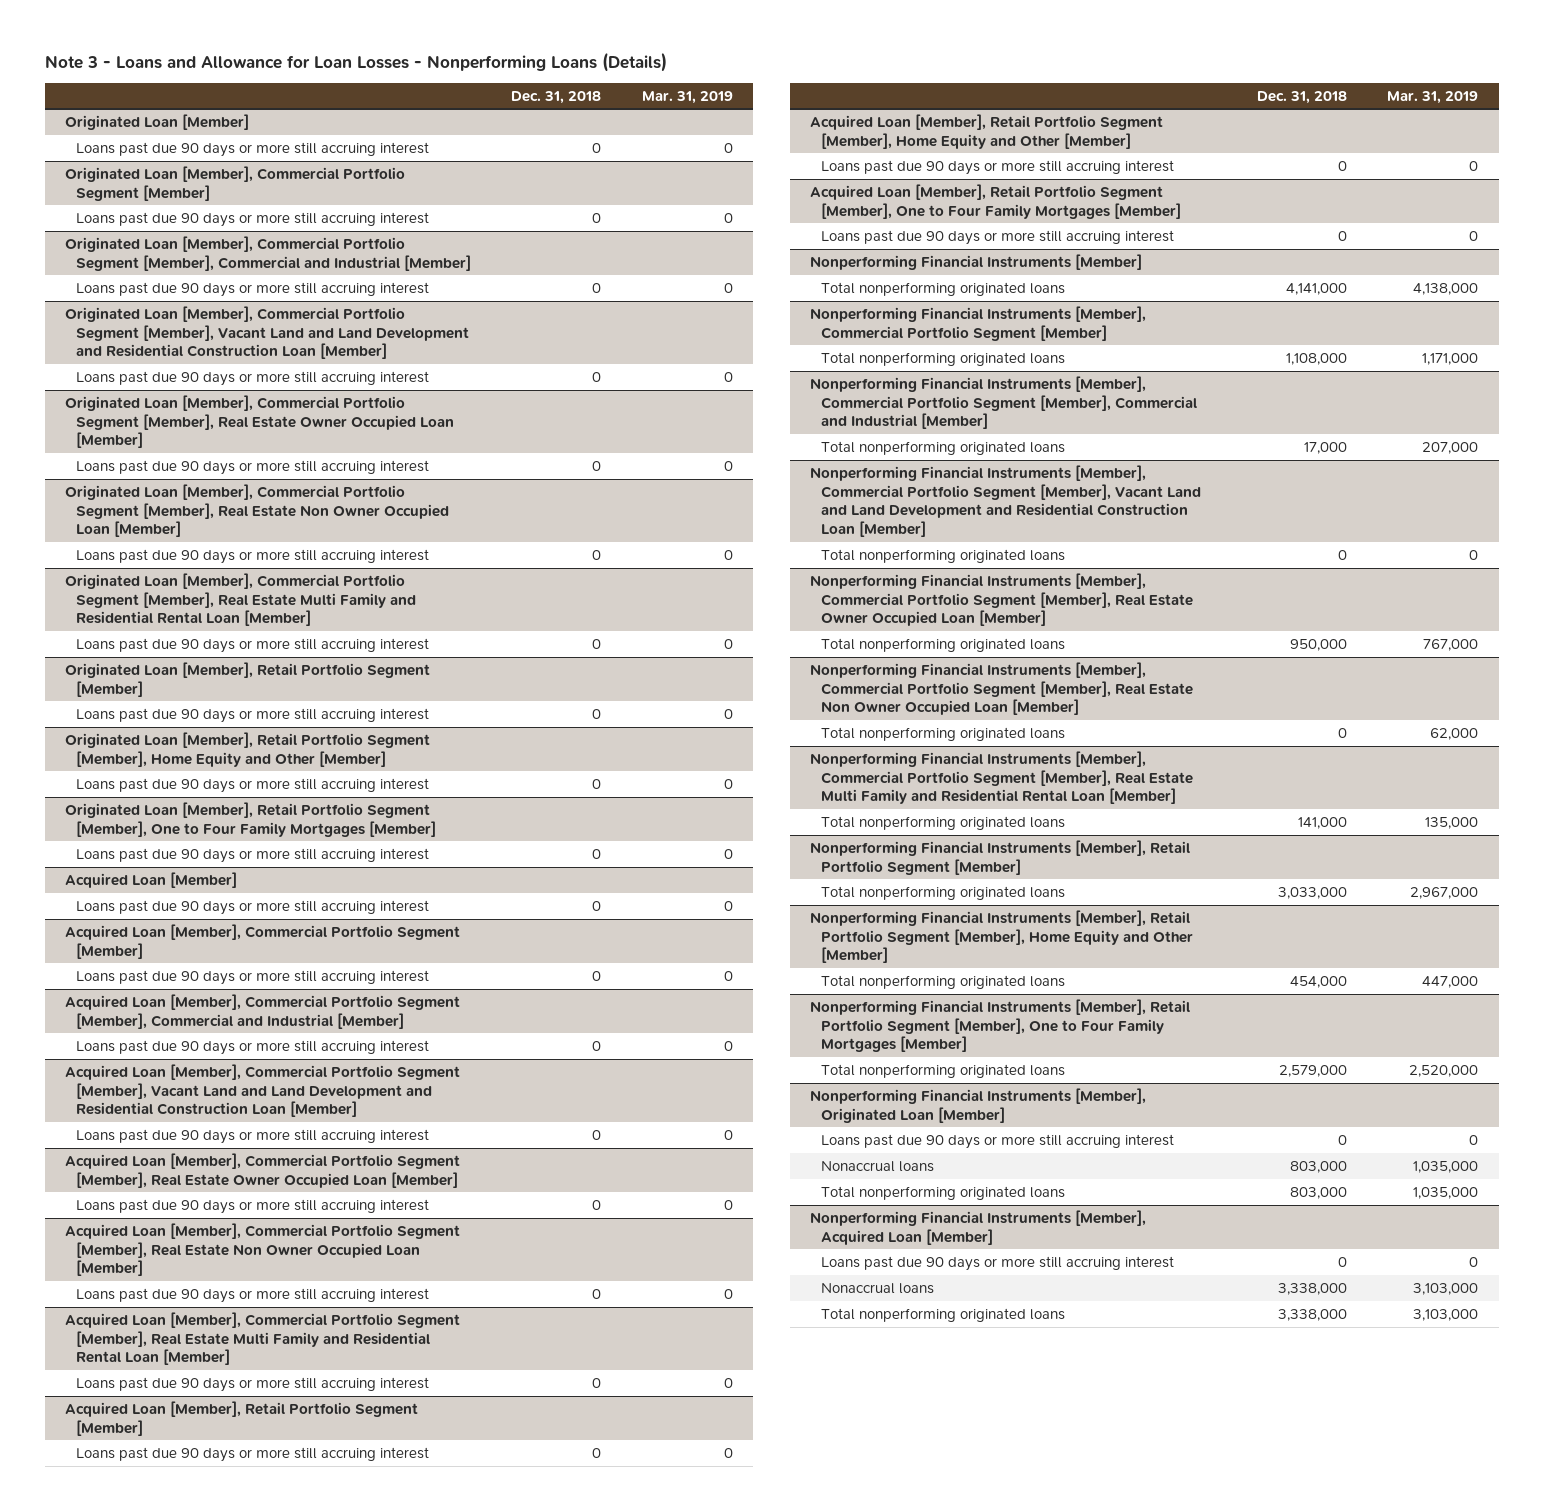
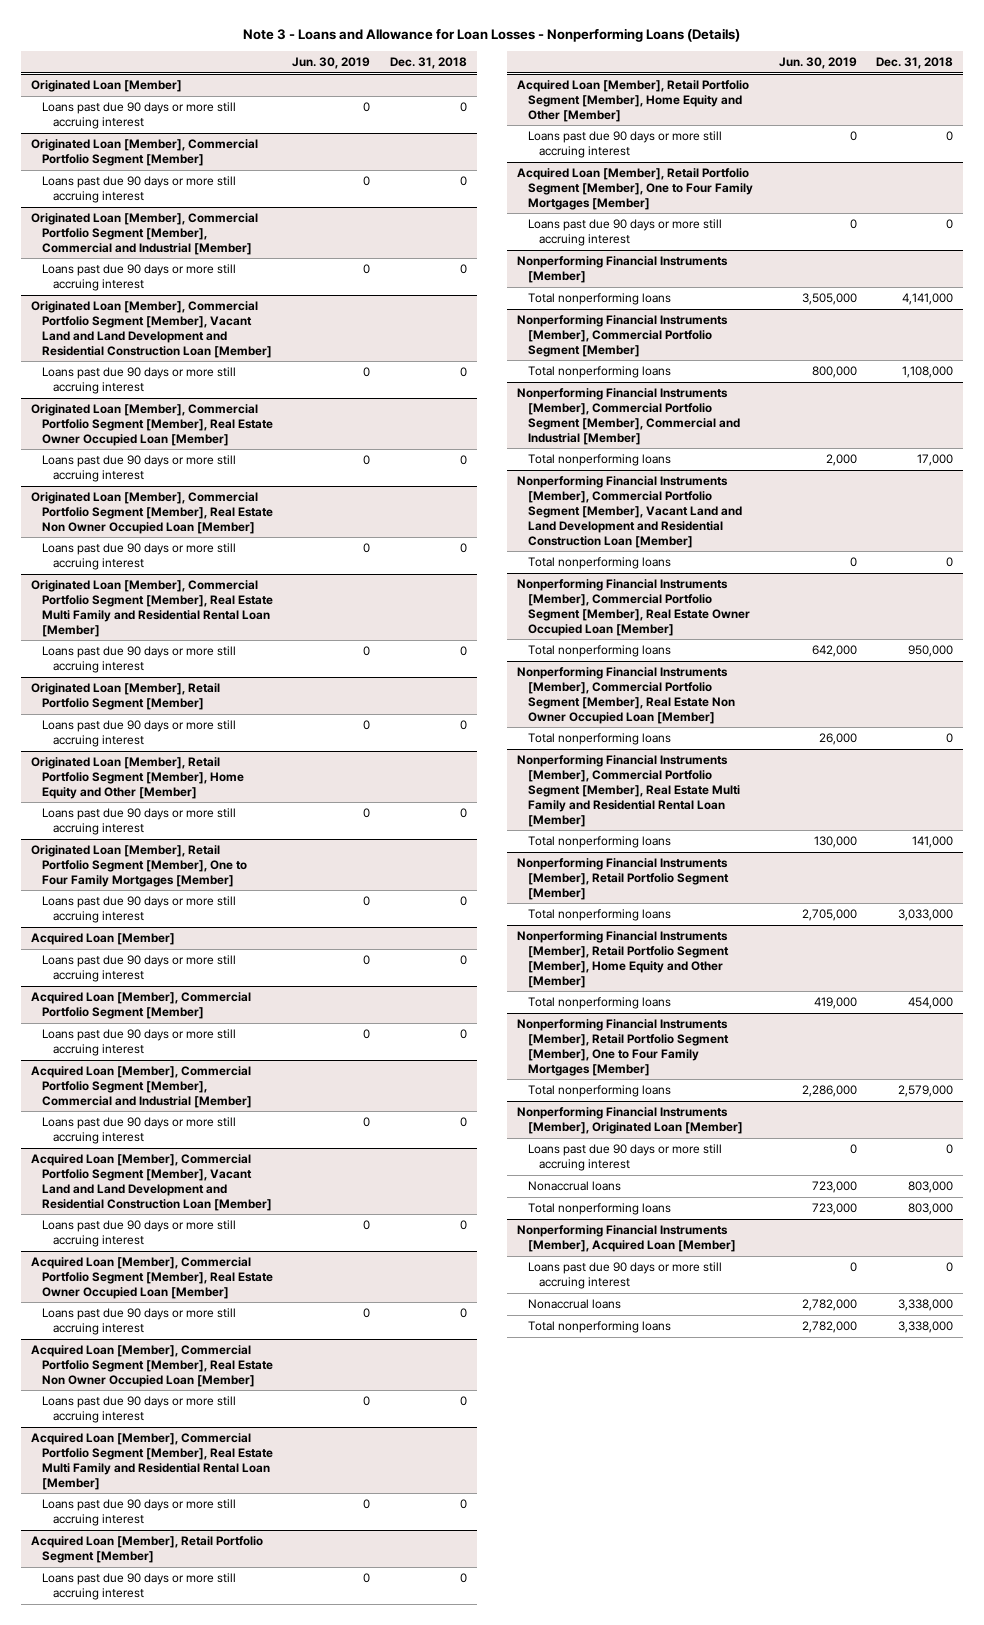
- | Dec. 31, 2018 | Mar. 31, 2019
+ | Jun. 30, 2019 | Dec. 31, 2018
@ Nonperforming Financial Instruments [Member]
- Total nonperforming originated loans | 4,141,000 | 4,138,000
+ Total nonperforming loans | 3,505,000 | 4,141,000
@ Nonperforming Financial Instruments [Member], Commercial Portfolio Segment [Member]
- Total nonperforming originated loans | 1,108,000 | 1,171,000
+ Total nonperforming loans | 800,000 | 1,108,000
@ Nonperforming Financial Instruments [Member], Commercial Portfolio Segment [Member], Commercial and Industrial [Member]
- Total nonperforming originated loans | 17,000 | 207,000
+ Total nonperforming loans | 2,000 | 17,000
@ Nonperforming Financial Instruments [Member], Commercial Portfolio Segment [Member], Vacant Land and Land Development and Residential Construction Loan [Member]
- Total nonperforming originated loans | 0 | 0
+ Total nonperforming loans | 0 | 0
@ Nonperforming Financial Instruments [Member], Commercial Portfolio Segment [Member], Real Estate Owner Occupied Loan [Member]
- Total nonperforming originated loans | 950,000 | 767,000
+ Total nonperforming loans | 642,000 | 950,000
@ Nonperforming Financial Instruments [Member], Commercial Portfolio Segment [Member], Real Estate Non Owner Occupied Loan [Member]
- Total nonperforming originated loans | 0 | 62,000
+ Total nonperforming loans | 26,000 | 0
@ Nonperforming Financial Instruments [Member], Commercial Portfolio Segment [Member], Real Estate Multi Family and Residential Rental Loan [Member]
- Total nonperforming originated loans | 141,000 | 135,000
+ Total nonperforming loans | 130,000 | 141,000
@ Nonperforming Financial Instruments [Member], Retail Portfolio Segment [Member]
- Total nonperforming originated loans | 3,033,000 | 2,967,000
+ Total nonperforming loans | 2,705,000 | 3,033,000
@ Nonperforming Financial Instruments [Member], Retail Portfolio Segment [Member], Home Equity and Other [Member]
- Total nonperforming originated loans | 454,000 | 447,000
+ Total nonperforming loans | 419,000 | 454,000
@ Nonperforming Financial Instruments [Member], Retail Portfolio Segment [Member], One to Four Family Mortgages [Member]
- Total nonperforming originated loans | 2,579,000 | 2,520,000
+ Total nonperforming loans | 2,286,000 | 2,579,000
@ Nonperforming Financial Instruments [Member], Originated Loan [Member]
- Total nonperforming originated loans | 803,000 | 1,035,000
+ Total nonperforming loans | 723,000 | 803,000
@ Nonperforming Financial Instruments [Member], Acquired Loan [Member]
- Total nonperforming originated loans | 3,338,000 | 3,103,000
+ Total nonperforming loans | 2,782,000 | 3,338,000

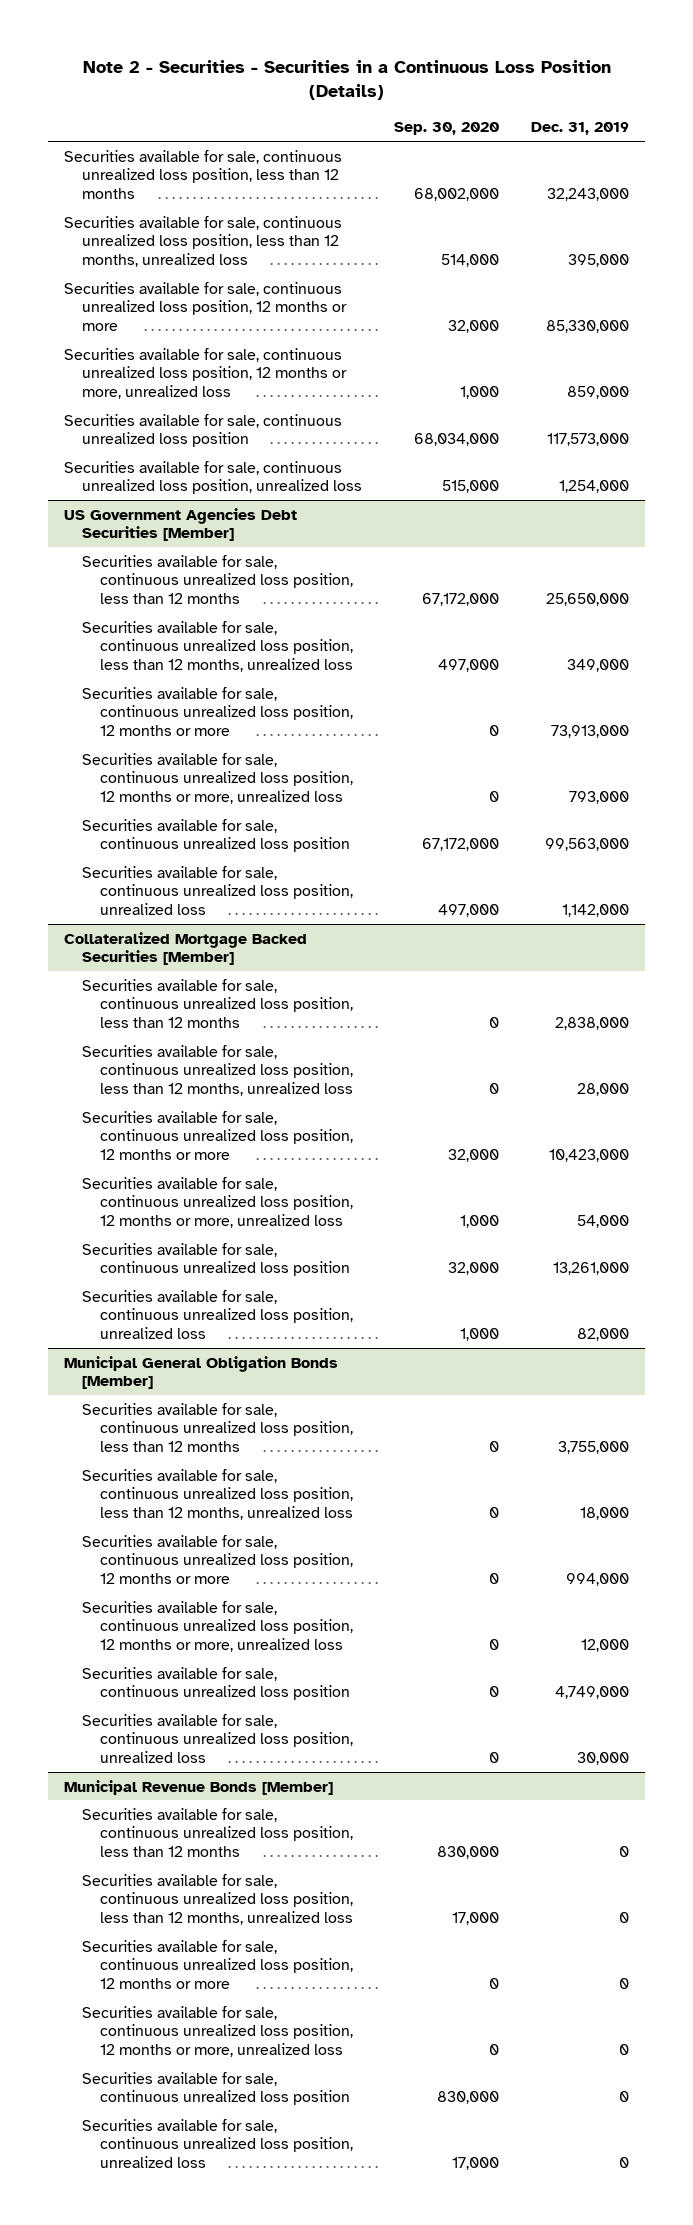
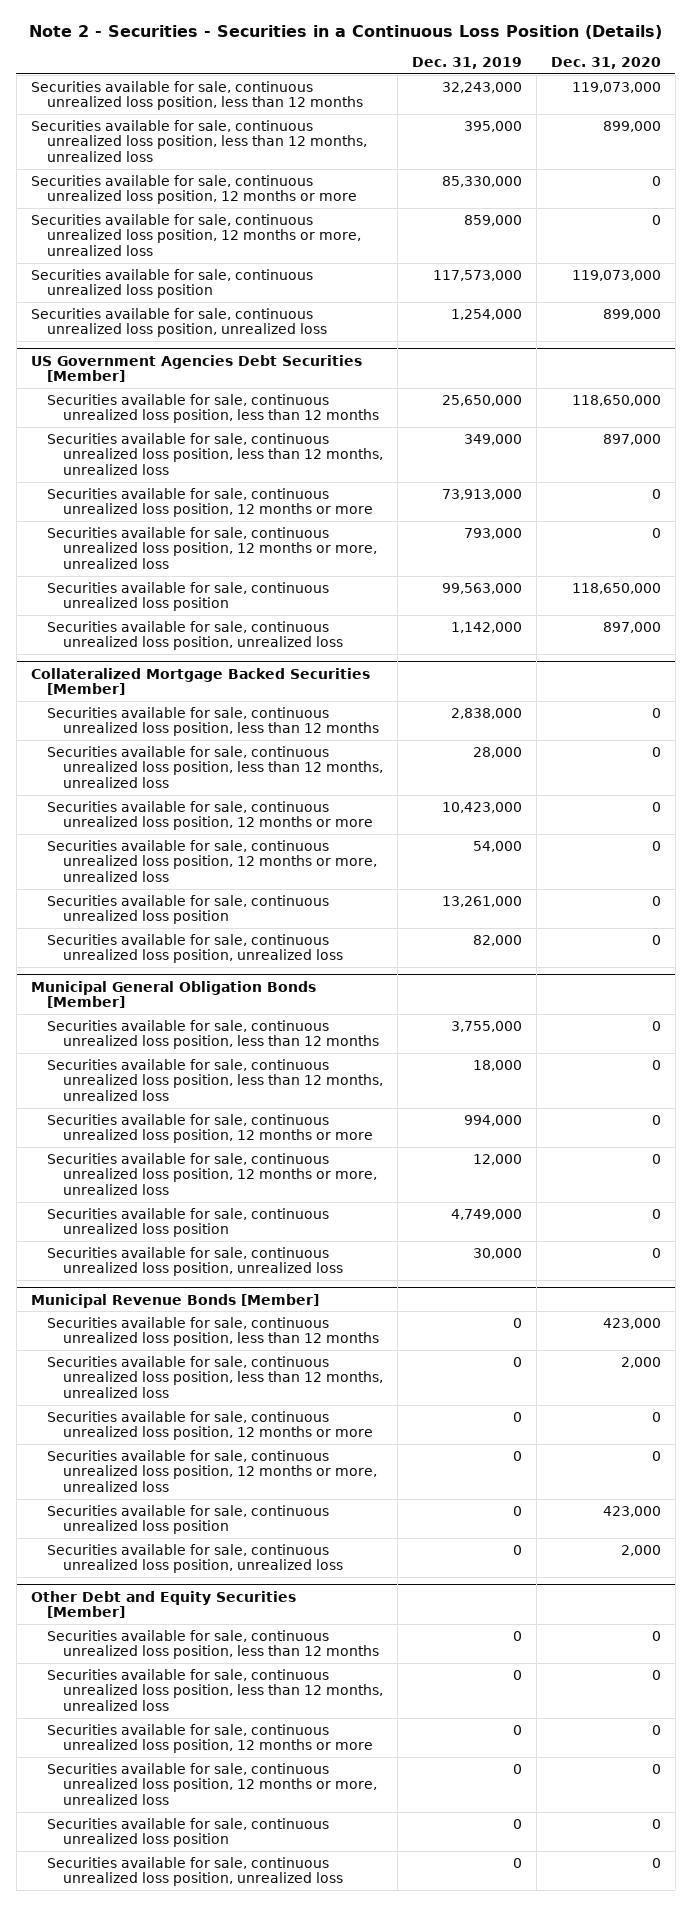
- | Sep. 30, 2020 | Dec. 31, 2019
+ | Dec. 31, 2019 | Dec. 31, 2020
+ Other Debt and Equity Securities [Member]
+ Securities available for sale, continuous unrealized loss position, less than 12 months | 0 | 0
+ Securities available for sale, continuous unrealized loss position, less than 12 months, unrealized loss | 0 | 0
+ Securities available for sale, continuous unrealized loss position, 12 months or more | 0 | 0
+ Securities available for sale, continuous unrealized loss position, 12 months or more, unrealized loss | 0 | 0
+ Securities available for sale, continuous unrealized loss position | 0 | 0
+ Securities available for sale, continuous unrealized loss position, unrealized loss | 0 | 0

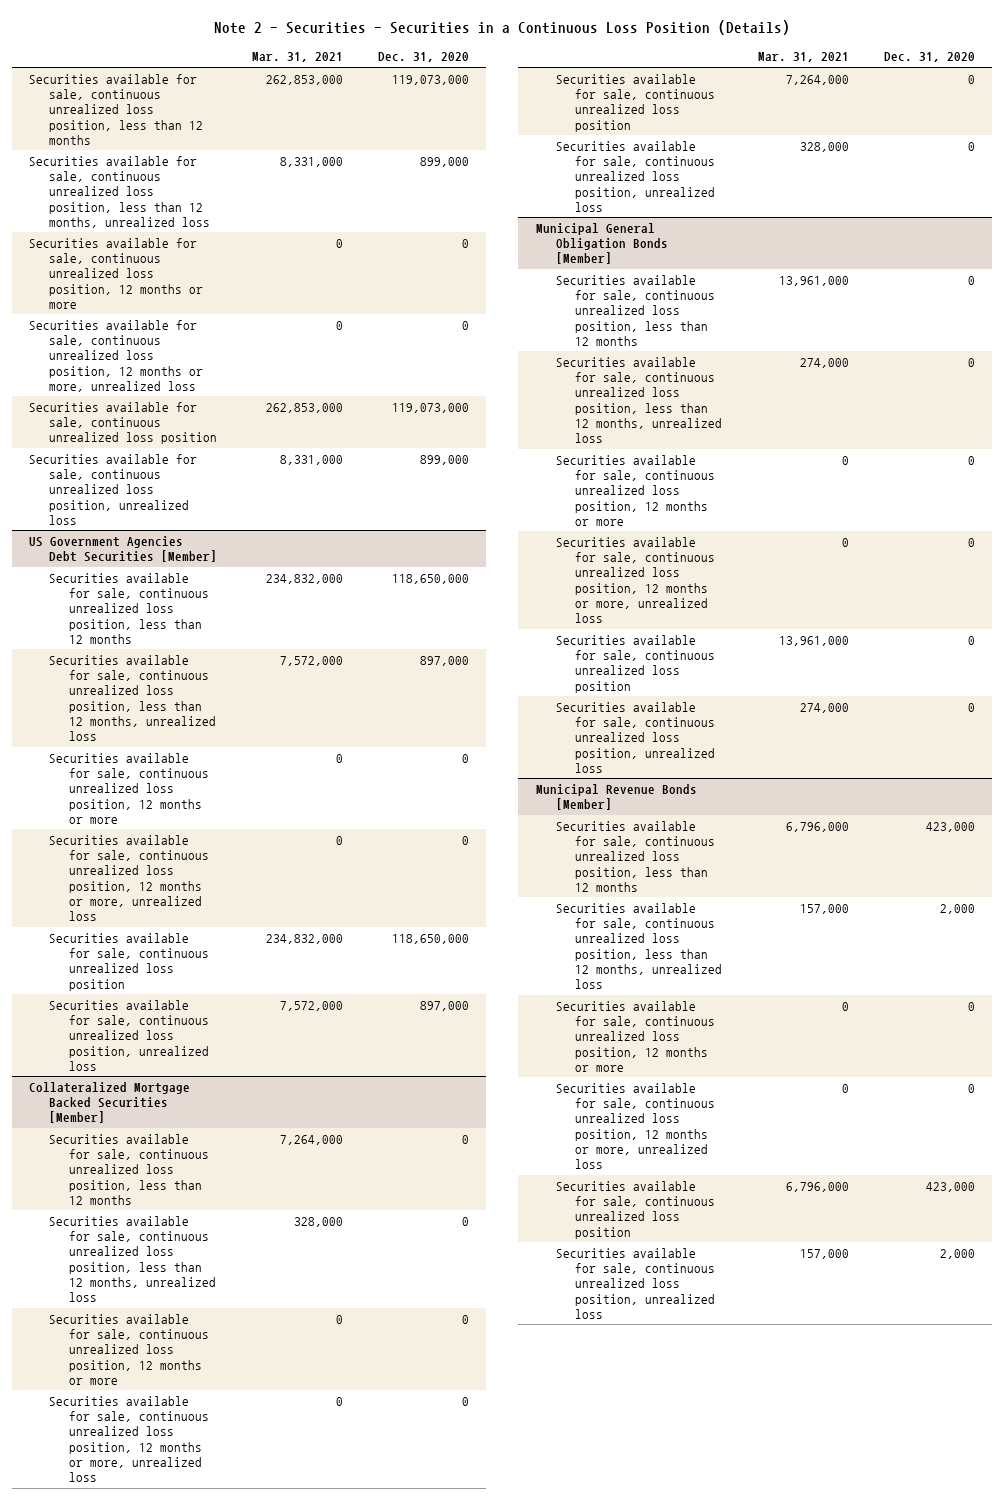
- | Dec. 31, 2019 | Dec. 31, 2020
+ | Mar. 31, 2021 | Dec. 31, 2020
- Other Debt and Equity Securities [Member]
- Securities available for sale, continuous unrealized loss position, less than 12 months | 0 | 0
- Securities available for sale, continuous unrealized loss position, less than 12 months, unrealized loss | 0 | 0
- Securities available for sale, continuous unrealized loss position, 12 months or more | 0 | 0
- Securities available for sale, continuous unrealized loss position, 12 months or more, unrealized loss | 0 | 0
- Securities available for sale, continuous unrealized loss position | 0 | 0
- Securities available for sale, continuous unrealized loss position, unrealized loss | 0 | 0

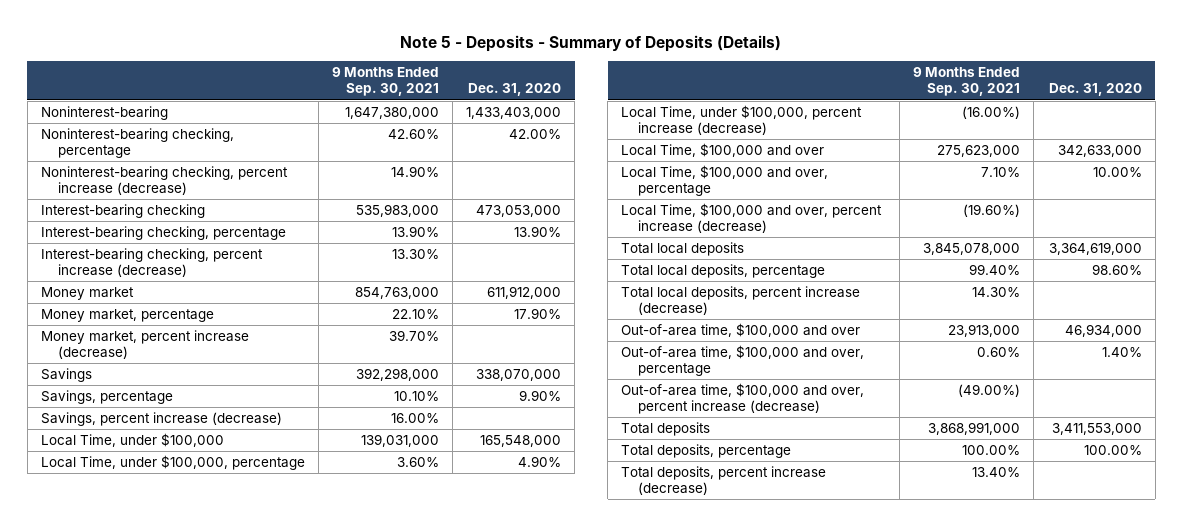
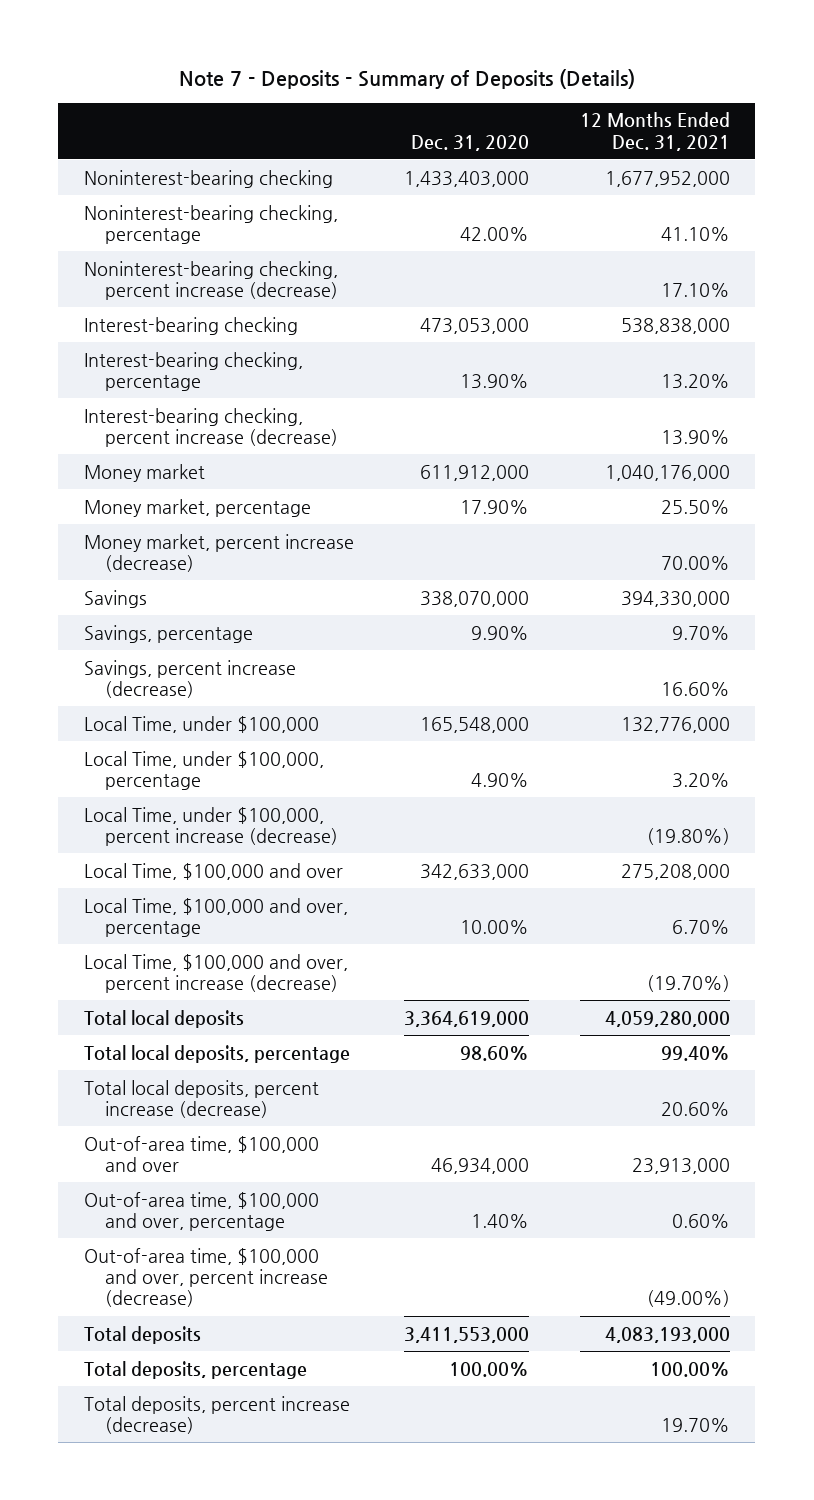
- Note 5 - Deposits - Summary of Deposits (Details)
+ Note 7 - Deposits - Summary of Deposits (Details)
- | 9 Months Ended Sep. 30, 2021 | Dec. 31, 2020
+ | Dec. 31, 2020 | 12 Months Ended Dec. 31, 2021
- Noninterest-bearing | 1,647,380,000 | 1,433,403,000
+ Noninterest-bearing checking | 1,433,403,000 | 1,677,952,000

